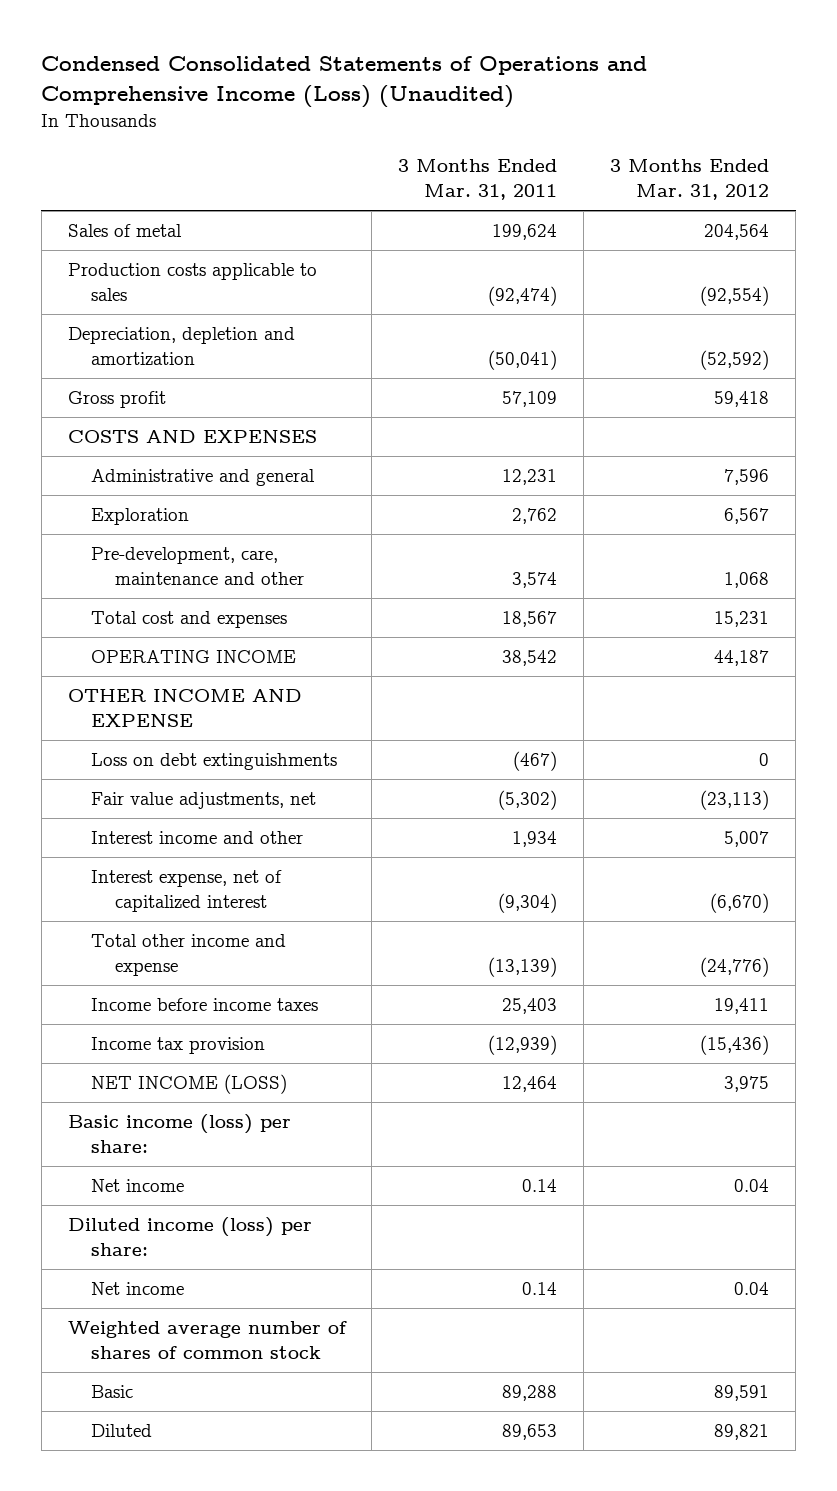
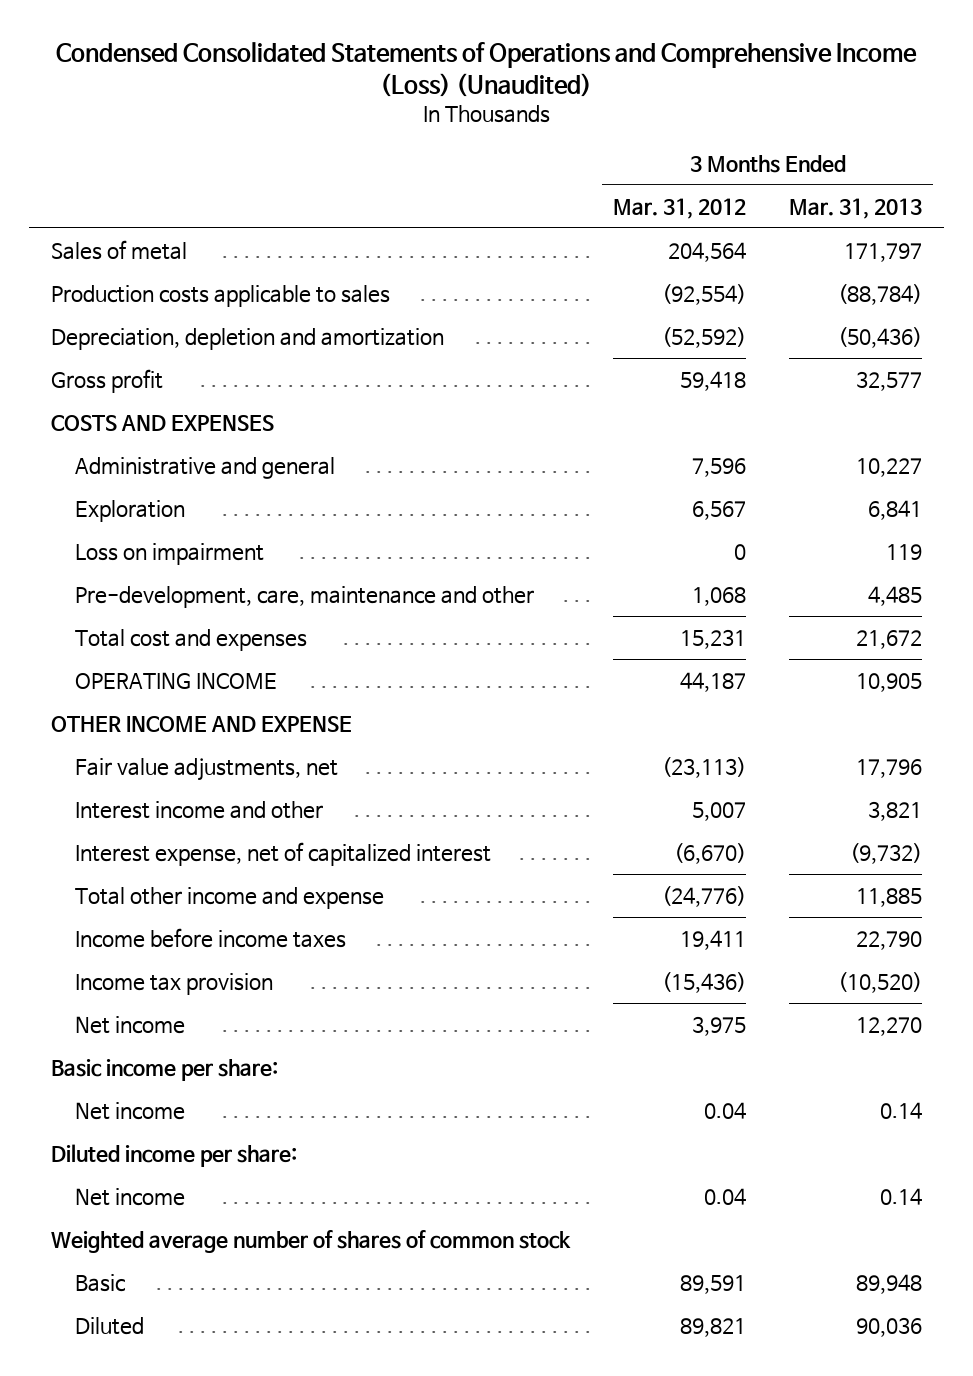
- | 3 Months Ended Mar. 31, 2011 | 3 Months Ended Mar. 31, 2012
+ | 3 Months Ended Mar. 31, 2012 | 3 Months Ended Mar. 31, 2013
+ Loss on impairment | 0 | 119
- Loss on debt extinguishments | (467) | 0
- NET INCOME (LOSS) | 12,464 | 3,975
- Basic income (loss) per share:
+ Net income | 3,975 | 12,270
+ Basic income per share:
- Diluted income (loss) per share:
+ Diluted income per share:

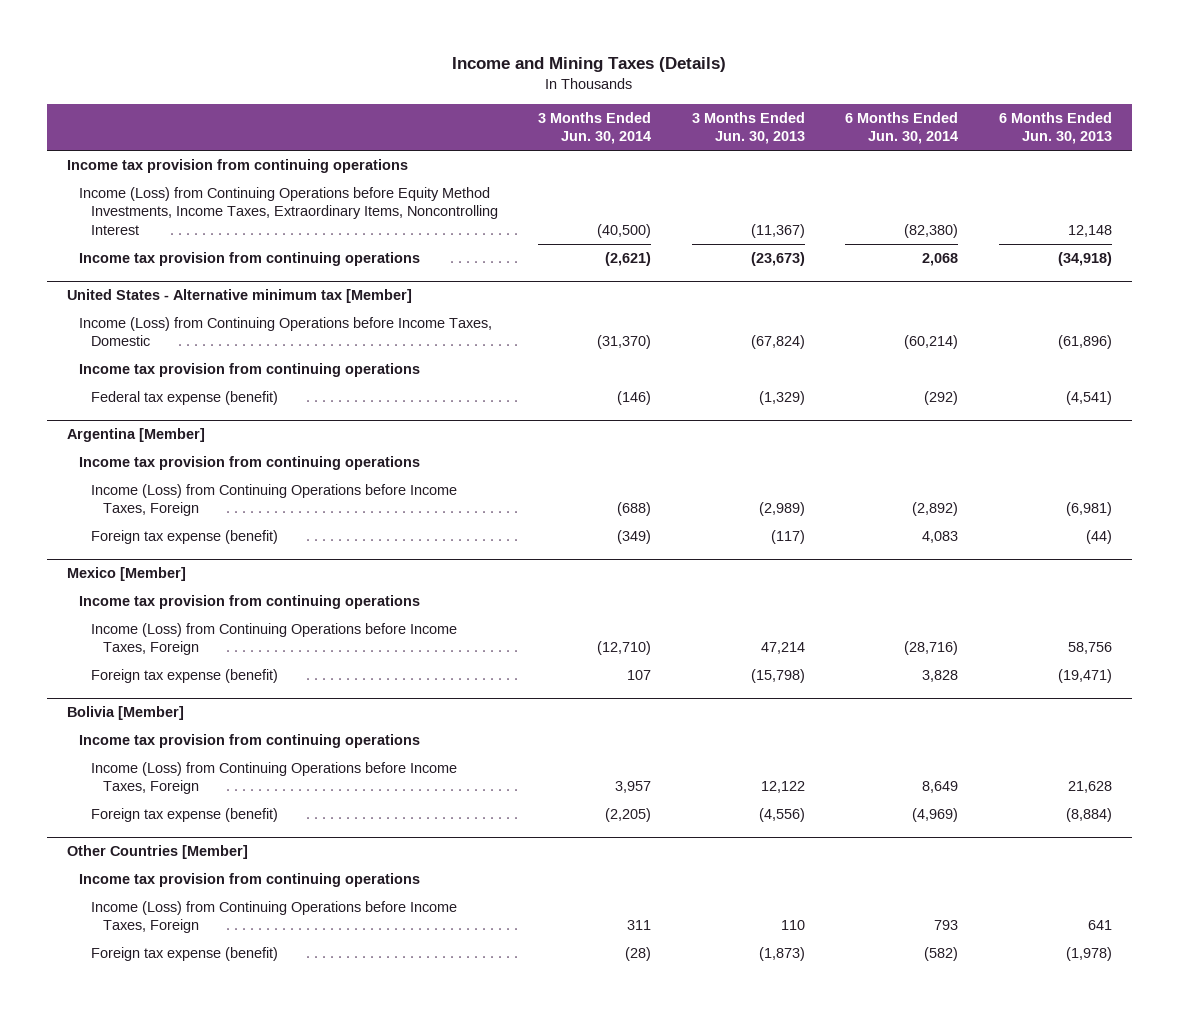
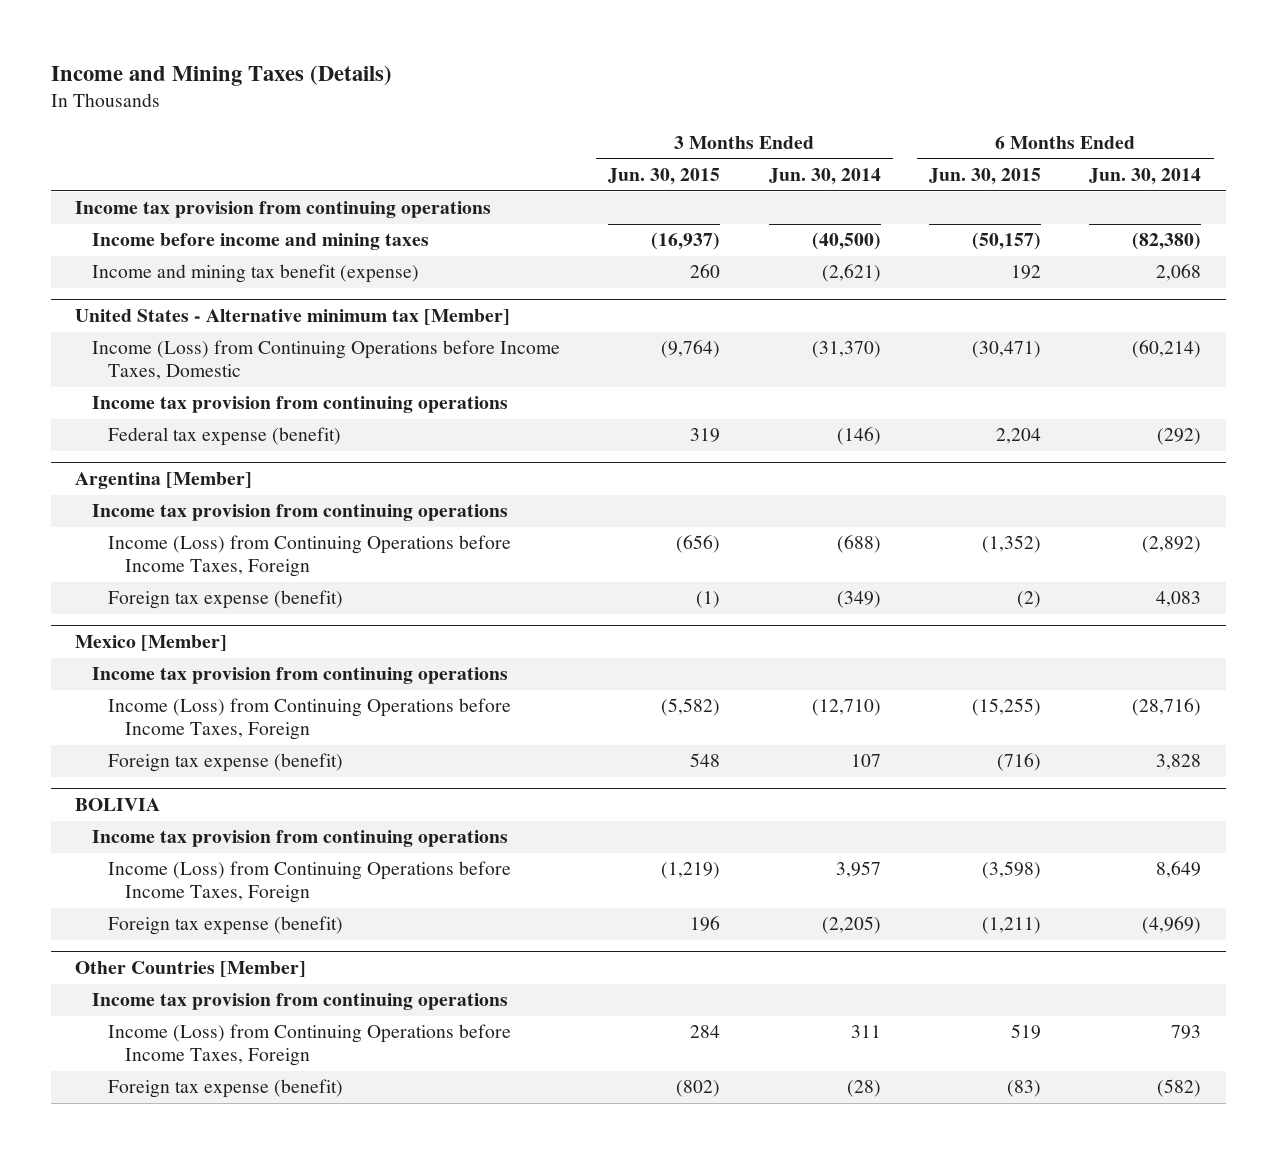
- | 3 Months Ended Jun. 30, 2014 | 3 Months Ended Jun. 30, 2013 | 6 Months Ended Jun. 30, 2014 | 6 Months Ended Jun. 30, 2013
+ | 3 Months Ended Jun. 30, 2015 | 3 Months Ended Jun. 30, 2014 | 6 Months Ended Jun. 30, 2015 | 6 Months Ended Jun. 30, 2014
- Income (Loss) from Continuing Operations before Equity Method Investments, Income Taxes, Extraordinary Items, Noncontrolling Interest | (40,500) | (11,367) | (82,380) | 12,148
- Income tax provision from continuing operations | (2,621) | (23,673) | 2,068 | (34,918)
+ Income before income and mining taxes | (16,937) | (40,500) | (50,157) | (82,380)
+ Income and mining tax benefit (expense) | 260 | (2,621) | 192 | 2,068
- Bolivia [Member]
+ BOLIVIA

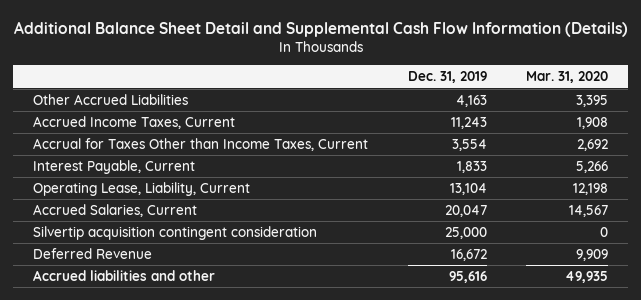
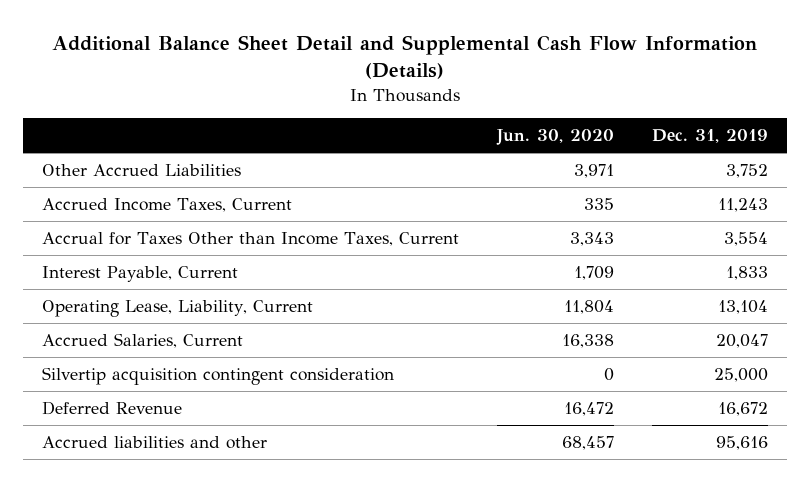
- | Dec. 31, 2019 | Mar. 31, 2020
+ | Jun. 30, 2020 | Dec. 31, 2019
- Other Accrued Liabilities | 4,163 | 3,395
+ Other Accrued Liabilities | 3,971 | 3,752

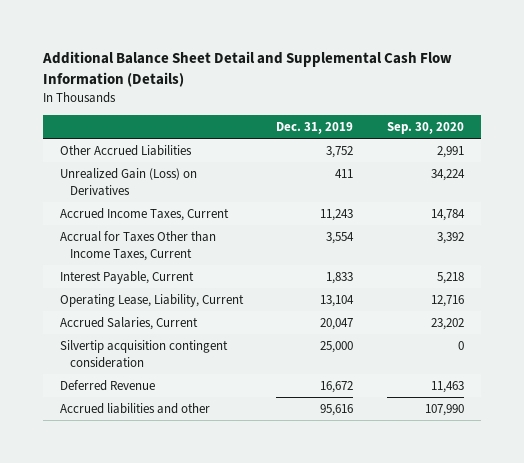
- | Jun. 30, 2020 | Dec. 31, 2019
+ | Dec. 31, 2019 | Sep. 30, 2020
+ Unrealized Gain (Loss) on Derivatives | 411 | 34,224

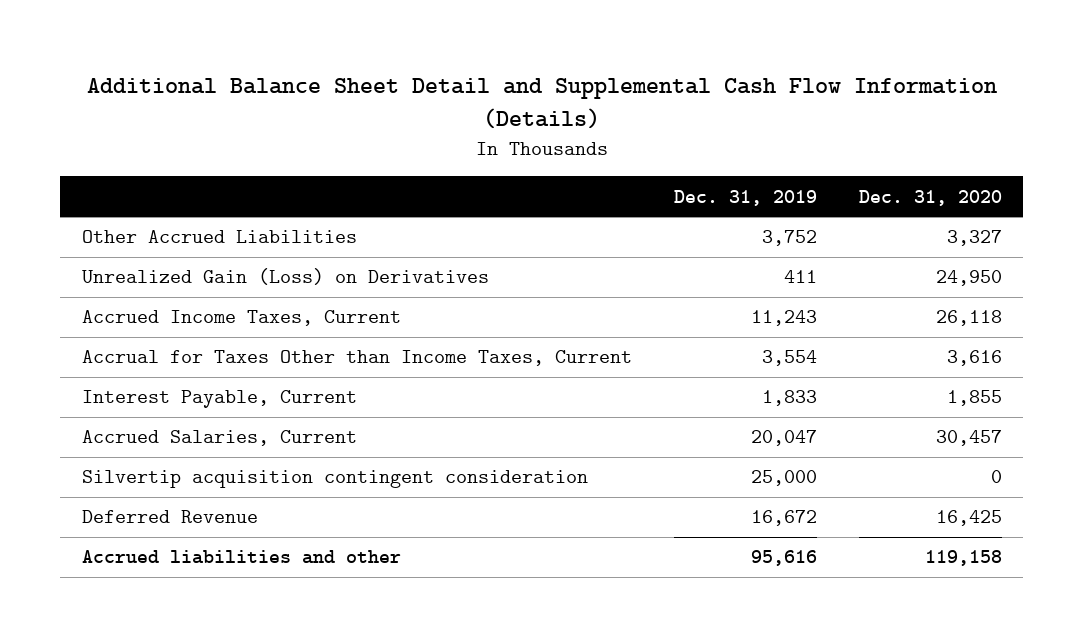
- | Dec. 31, 2019 | Sep. 30, 2020
+ | Dec. 31, 2019 | Dec. 31, 2020
- Operating Lease, Liability, Current | 13,104 | 12,716

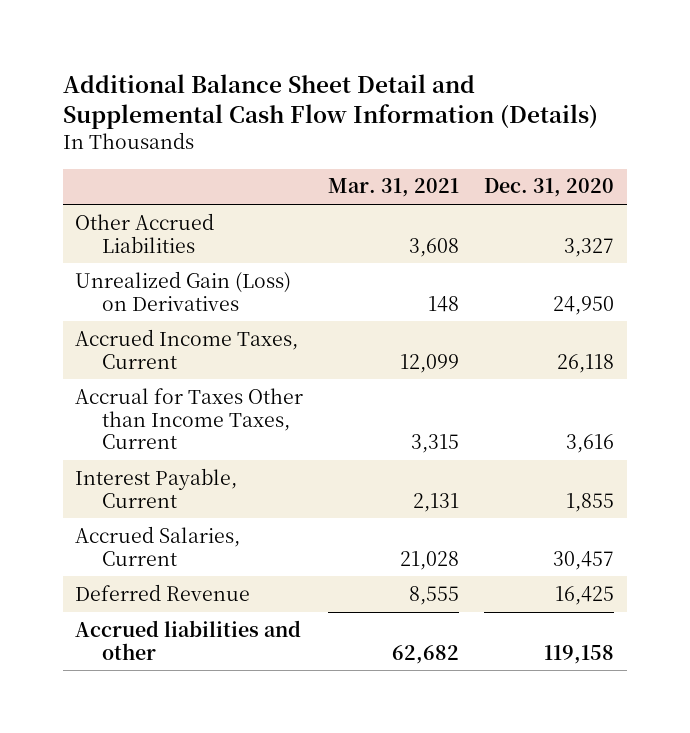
- | Dec. 31, 2019 | Dec. 31, 2020
+ | Mar. 31, 2021 | Dec. 31, 2020
- Silvertip acquisition contingent consideration | 25,000 | 0

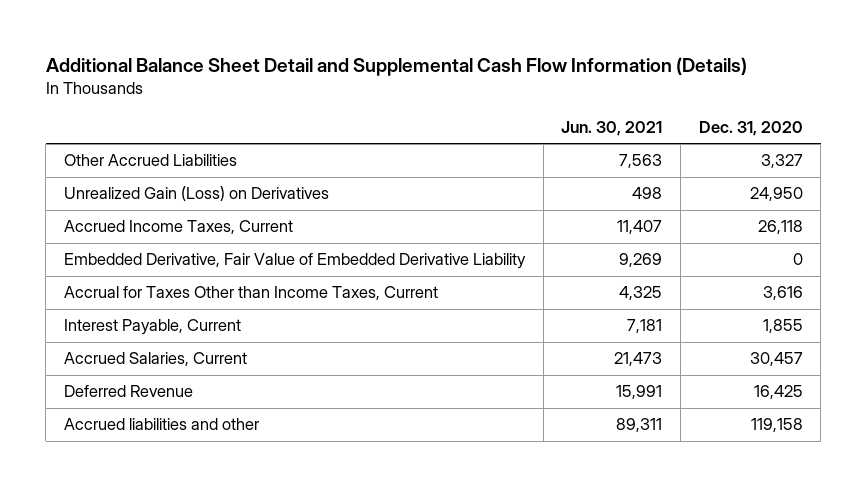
- | Mar. 31, 2021 | Dec. 31, 2020
+ | Jun. 30, 2021 | Dec. 31, 2020
+ Embedded Derivative, Fair Value of Embedded Derivative Liability | 9,269 | 0

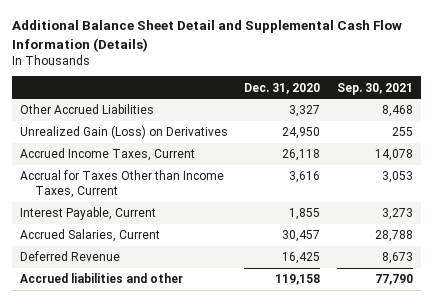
- | Jun. 30, 2021 | Dec. 31, 2020
+ | Dec. 31, 2020 | Sep. 30, 2021
- Embedded Derivative, Fair Value of Embedded Derivative Liability | 9,269 | 0

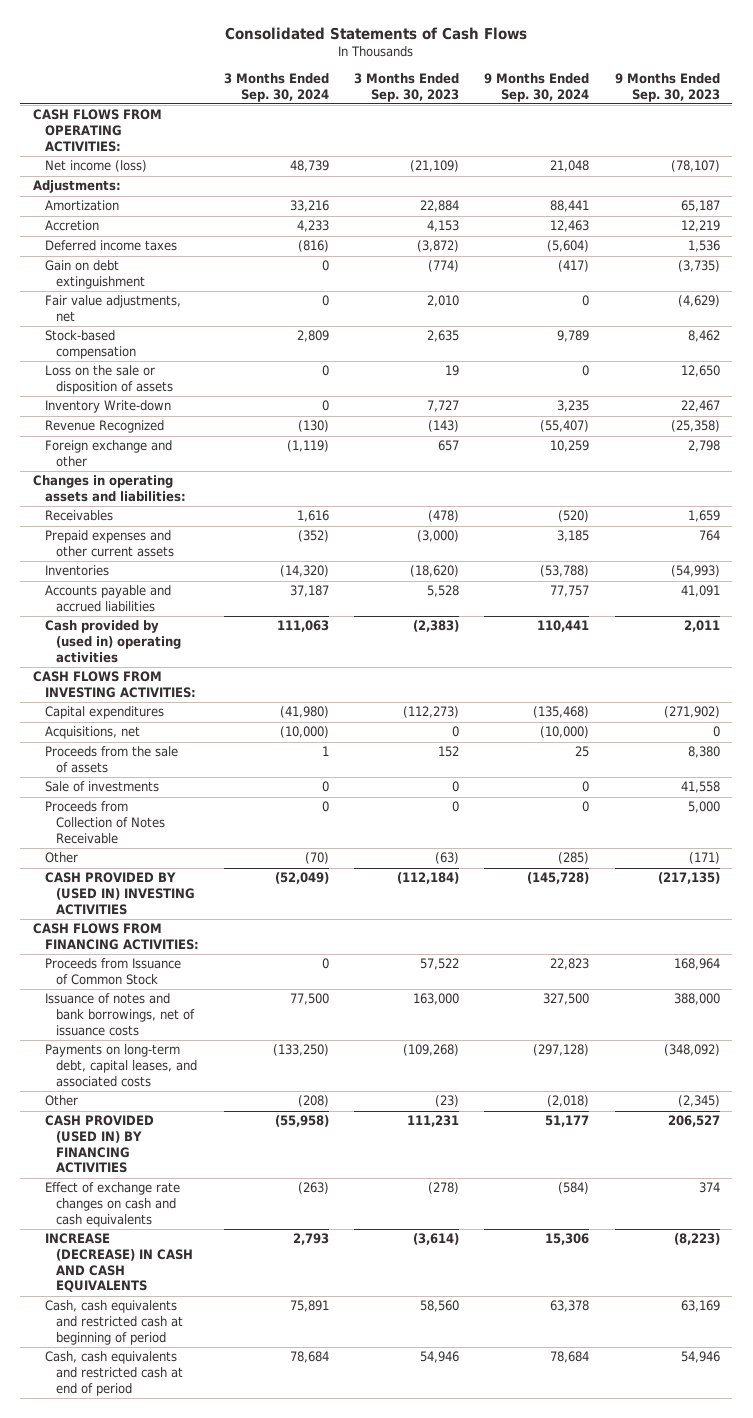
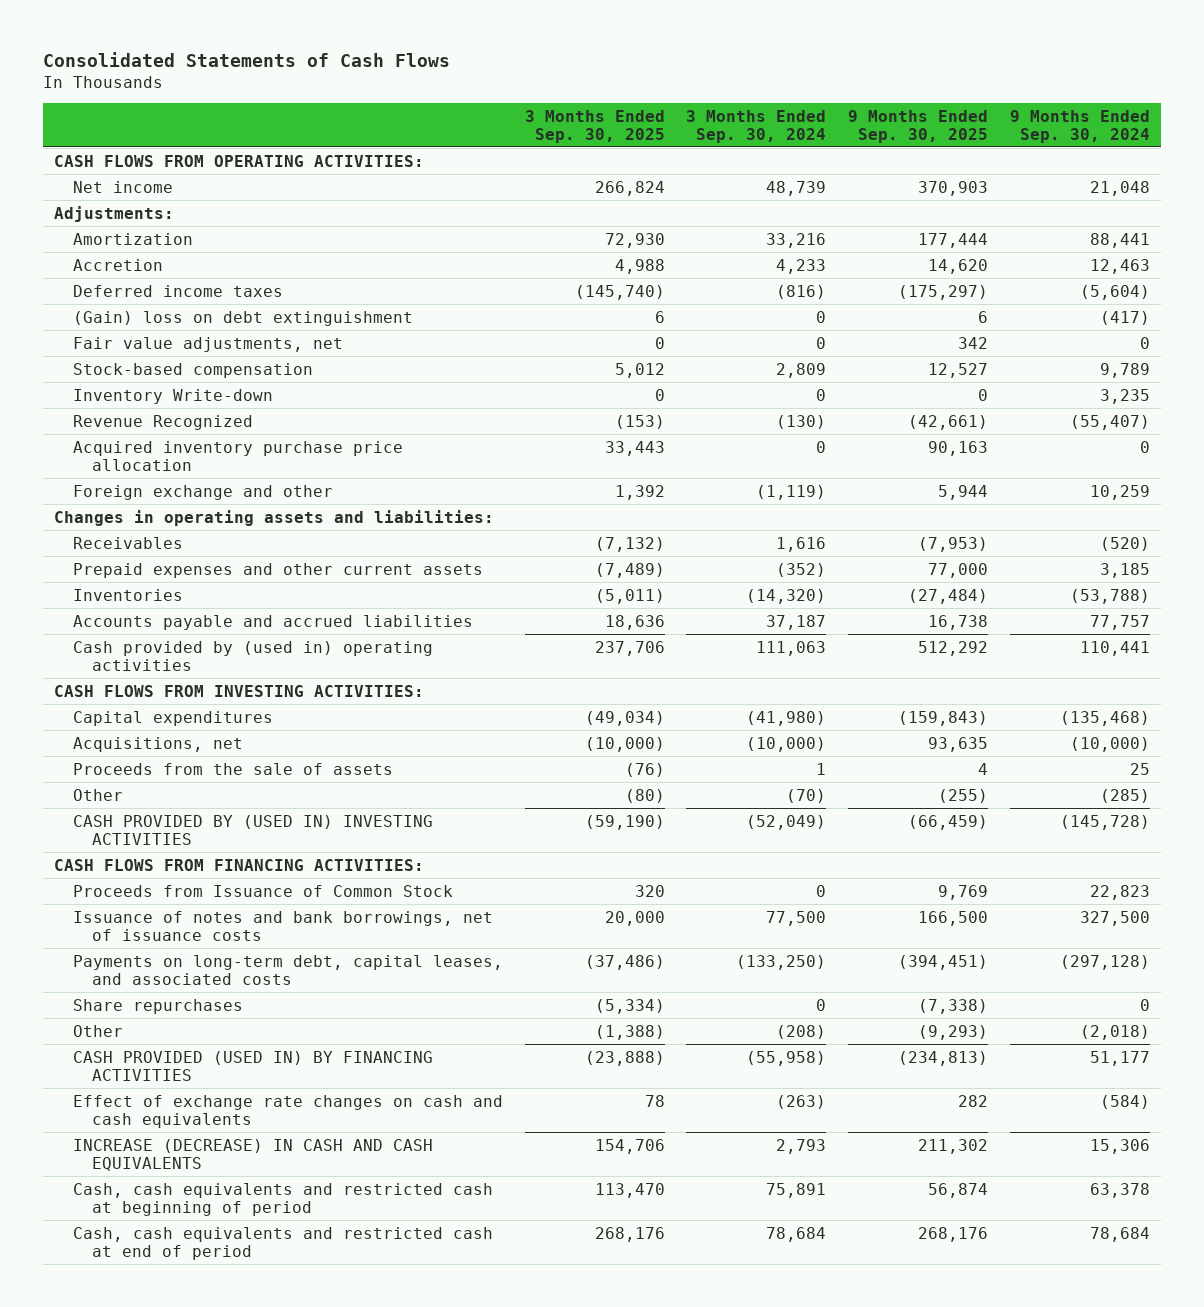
- | 3 Months Ended Sep. 30, 2024 | 3 Months Ended Sep. 30, 2023 | 9 Months Ended Sep. 30, 2024 | 9 Months Ended Sep. 30, 2023
+ | 3 Months Ended Sep. 30, 2025 | 3 Months Ended Sep. 30, 2024 | 9 Months Ended Sep. 30, 2025 | 9 Months Ended Sep. 30, 2024
- Net income (loss) | 48,739 | (21,109) | 21,048 | (78,107)
+ Net income | 266,824 | 48,739 | 370,903 | 21,048
- Gain on debt extinguishment | 0 | (774) | (417) | (3,735)
+ (Gain) loss on debt extinguishment | 6 | 0 | 6 | (417)
- Loss on the sale or disposition of assets | 0 | 19 | 0 | 12,650
+ Acquired inventory purchase price allocation | 33,443 | 0 | 90,163 | 0
- Sale of investments | 0 | 0 | 0 | 41,558
- Proceeds from Collection of Notes Receivable | 0 | 0 | 0 | 5,000
+ Share repurchases | (5,334) | 0 | (7,338) | 0

